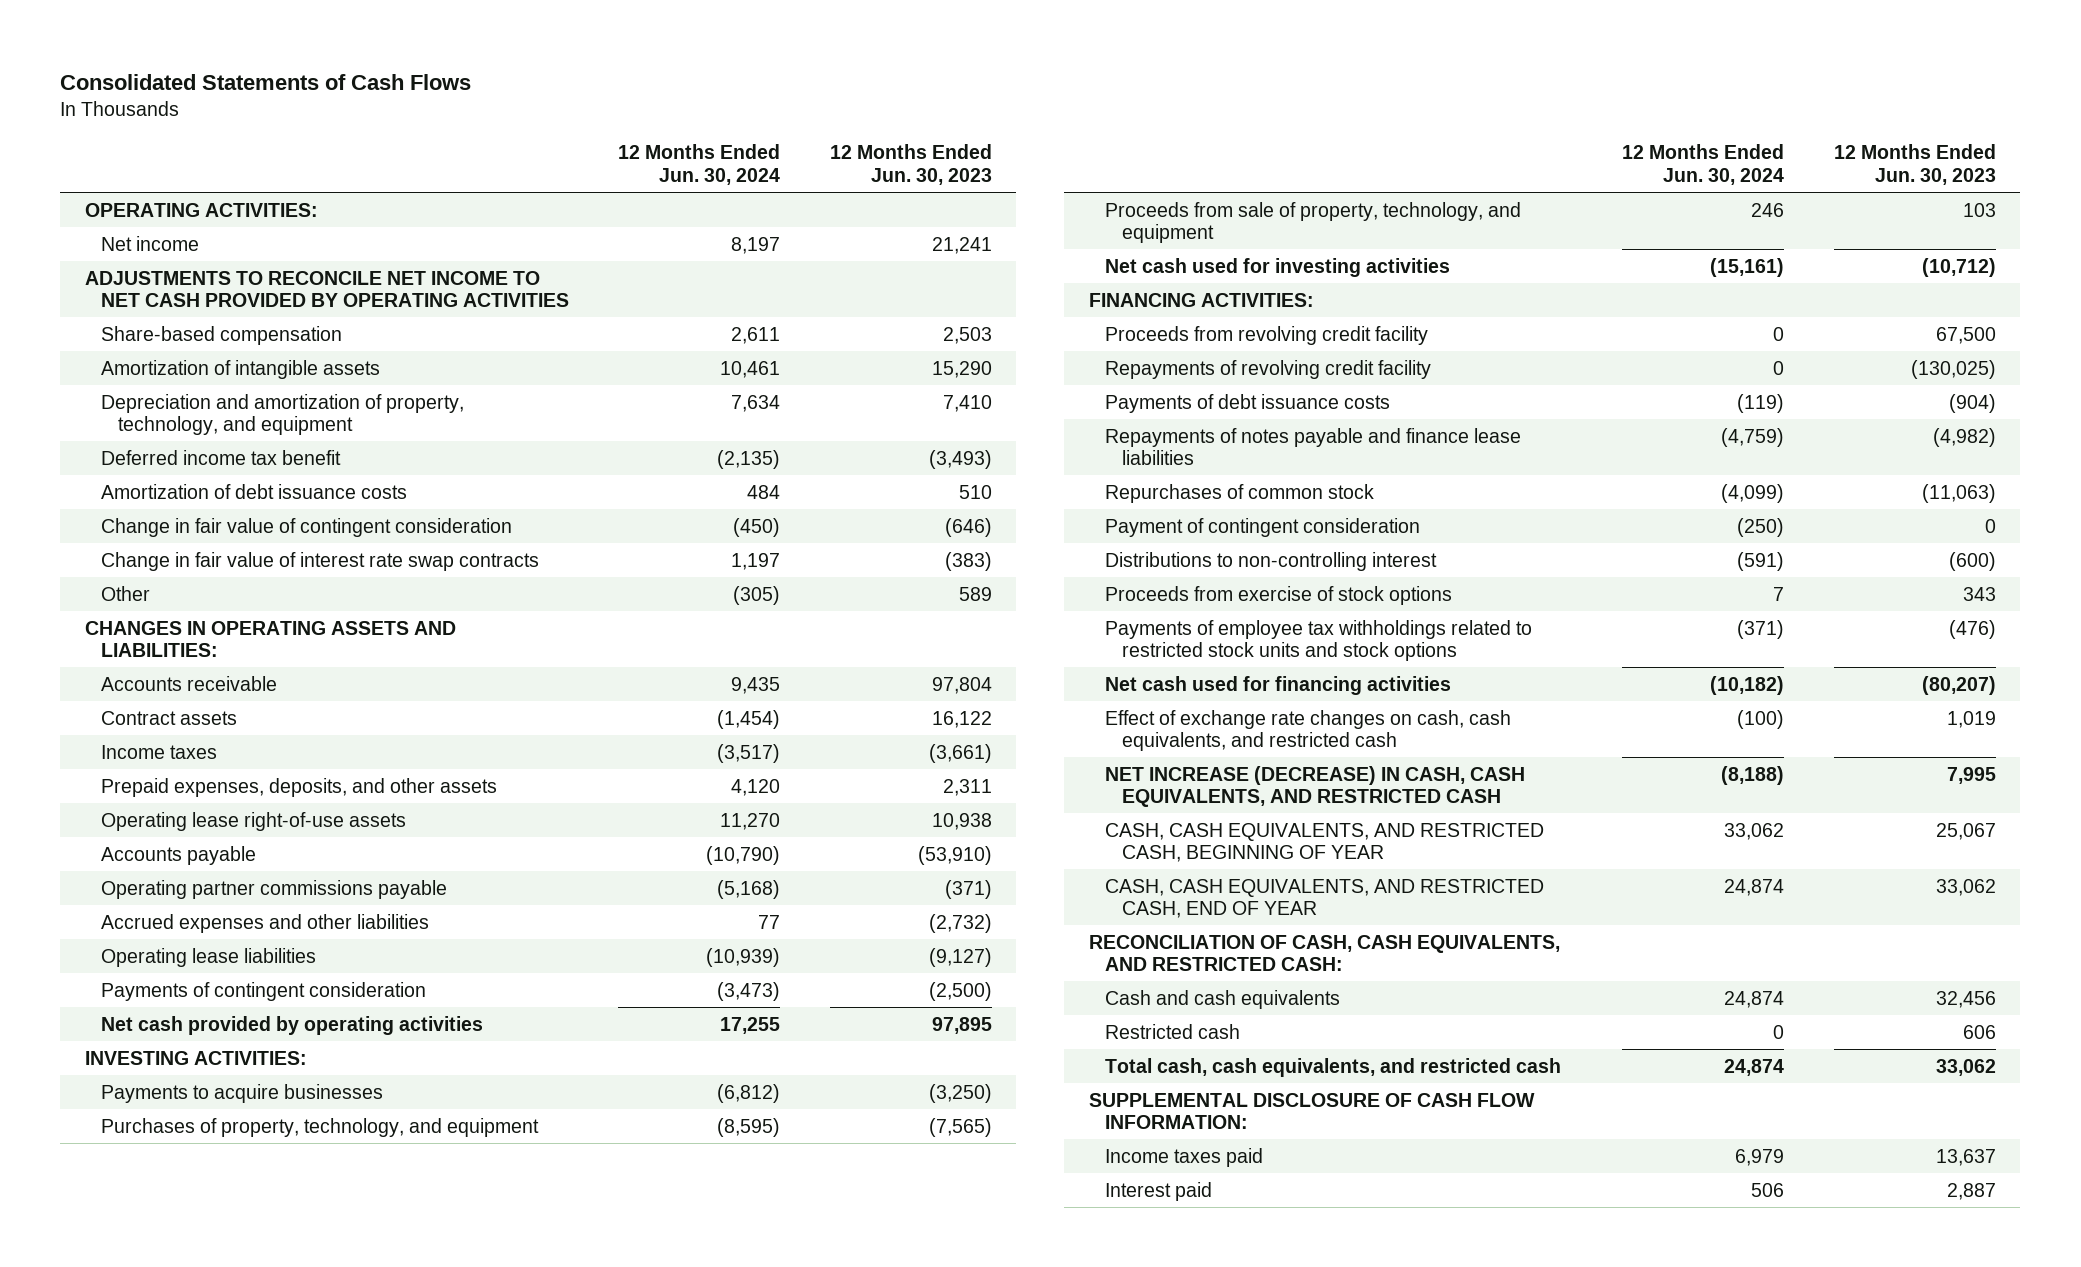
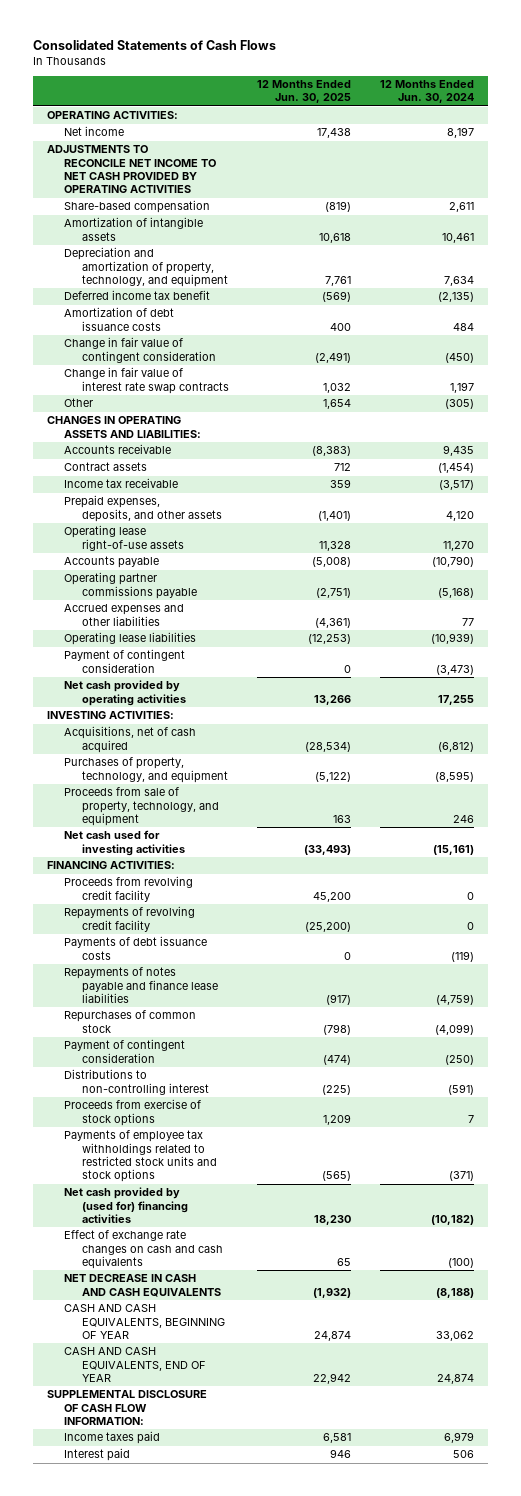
- | 12 Months Ended Jun. 30, 2024 | 12 Months Ended Jun. 30, 2023
+ | 12 Months Ended Jun. 30, 2025 | 12 Months Ended Jun. 30, 2024
- Income taxes | (3,517) | (3,661)
+ Income tax receivable | 359 | (3,517)
- Payments of contingent consideration | (3,473) | (2,500)
+ Payment of contingent consideration | 0 | (3,473)
- Payments to acquire businesses | (6,812) | (3,250)
+ Acquisitions, net of cash acquired | (28,534) | (6,812)
- Net cash used for financing activities | (10,182) | (80,207)
- Effect of exchange rate changes on cash, cash equivalents, and restricted cash | (100) | 1,019
- NET INCREASE (DECREASE) IN CASH, CASH EQUIVALENTS, AND RESTRICTED CASH | (8,188) | 7,995
- CASH, CASH EQUIVALENTS, AND RESTRICTED CASH, BEGINNING OF YEAR | 33,062 | 25,067
- CASH, CASH EQUIVALENTS, AND RESTRICTED CASH, END OF YEAR | 24,874 | 33,062
- RECONCILIATION OF CASH, CASH EQUIVALENTS, AND RESTRICTED CASH:
- Cash and cash equivalents | 24,874 | 32,456
- Restricted cash | 0 | 606
- Total cash, cash equivalents, and restricted cash | 24,874 | 33,062
+ Net cash provided by (used for) financing activities | 18,230 | (10,182)
+ Effect of exchange rate changes on cash and cash equivalents | 65 | (100)
+ NET DECREASE IN CASH AND CASH EQUIVALENTS | (1,932) | (8,188)
+ CASH AND CASH EQUIVALENTS, BEGINNING OF YEAR | 24,874 | 33,062
+ CASH AND CASH EQUIVALENTS, END OF YEAR | 22,942 | 24,874

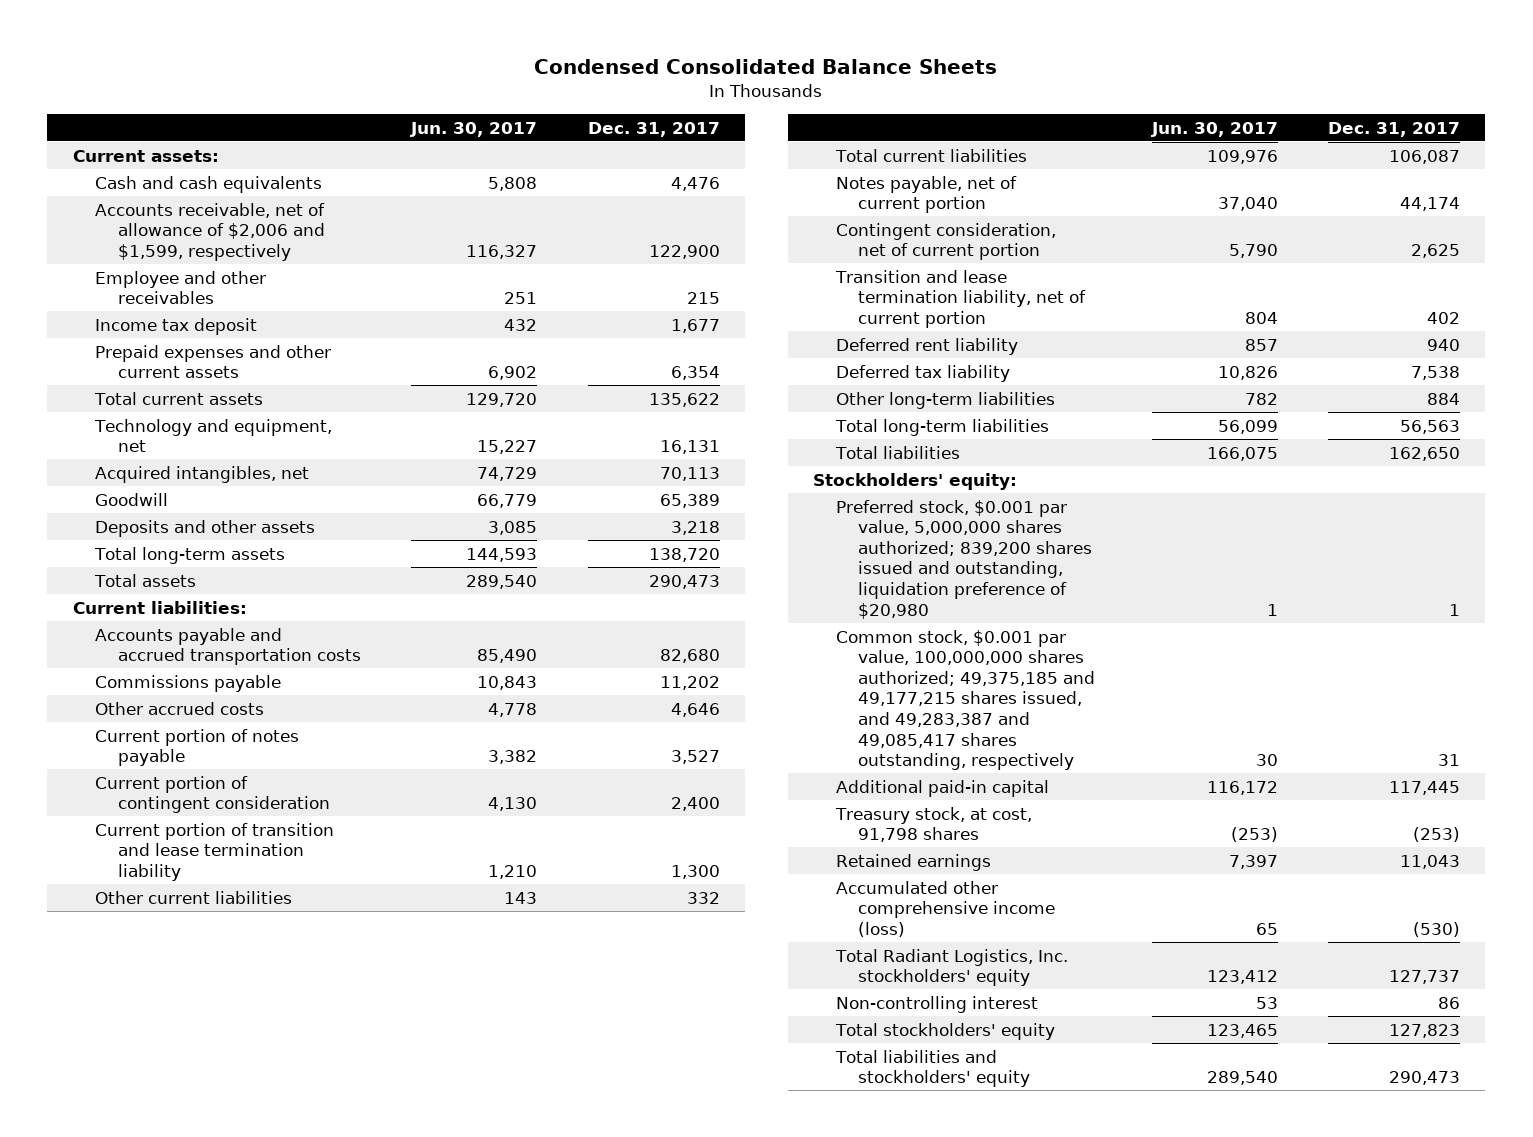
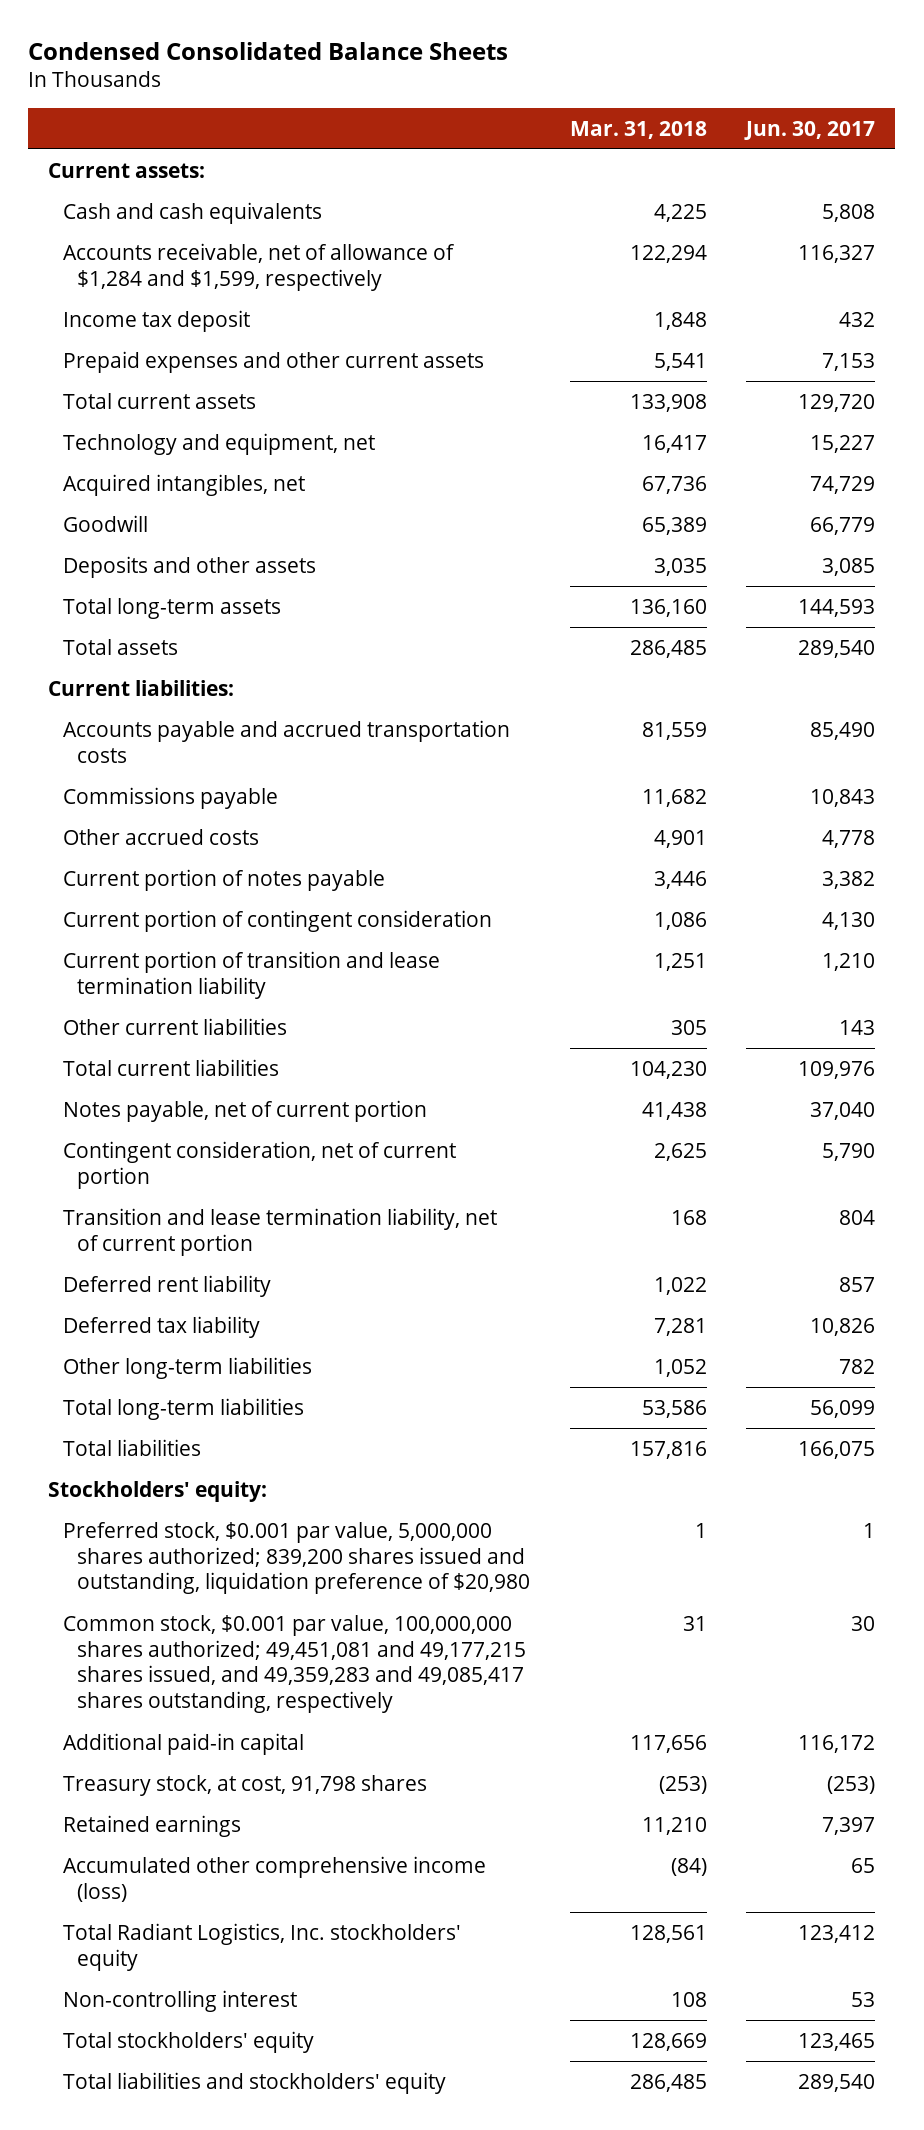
- | Jun. 30, 2017 | Dec. 31, 2017
+ | Mar. 31, 2018 | Jun. 30, 2017
- Accounts receivable, net of allowance of $2,006 and $1,599, respectively | 116,327 | 122,900
- Employee and other receivables | 251 | 215
+ Accounts receivable, net of allowance of $1,284 and $1,599, respectively | 122,294 | 116,327
- Prepaid expenses and other current assets | 6,902 | 6,354
+ Prepaid expenses and other current assets | 5,541 | 7,153
- Common stock, $0.001 par value, 100,000,000 shares authorized; 49,375,185 and 49,177,215 shares issued, and 49,283,387 and 49,085,417 shares outstanding, respectively | 30 | 31
+ Common stock, $0.001 par value, 100,000,000 shares authorized; 49,451,081 and 49,177,215 shares issued, and 49,359,283 and 49,085,417 shares outstanding, respectively | 31 | 30

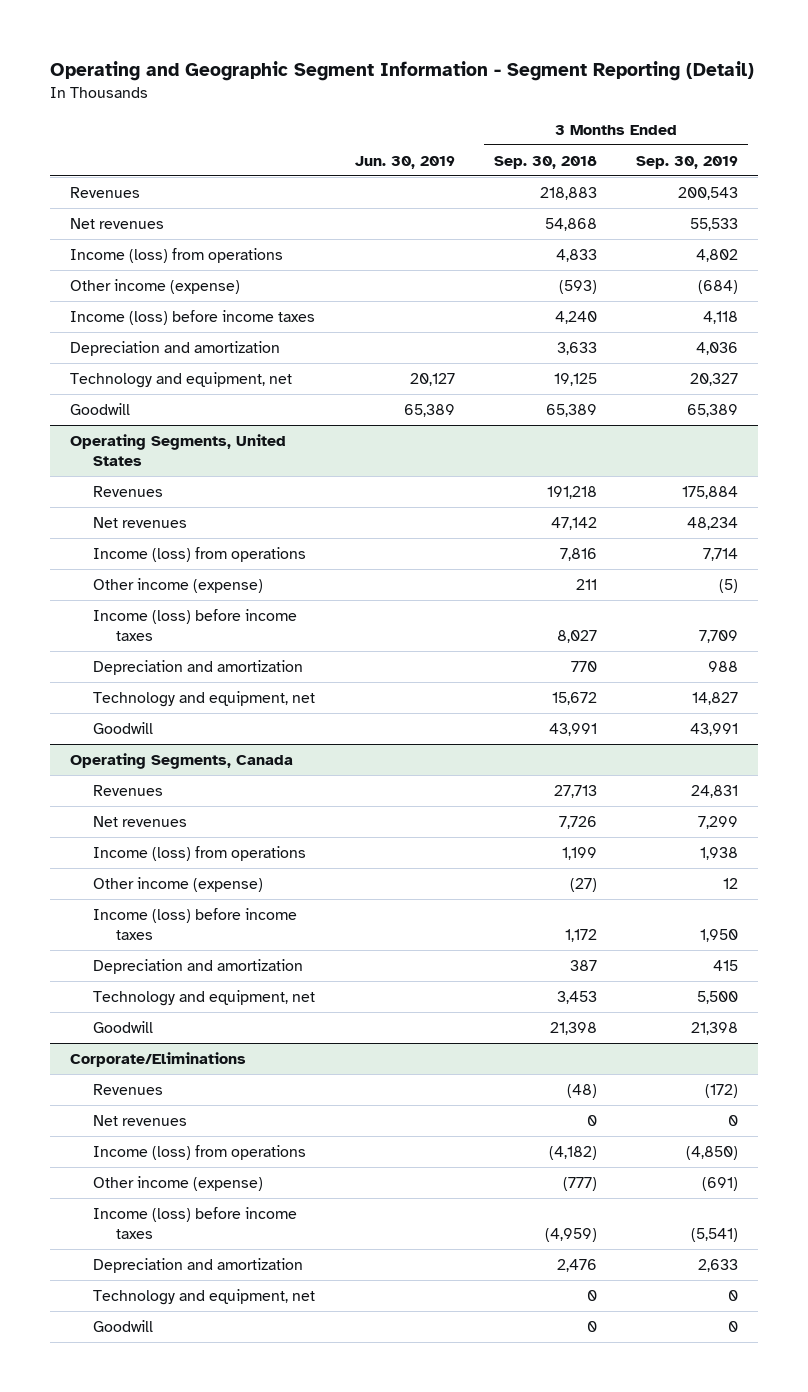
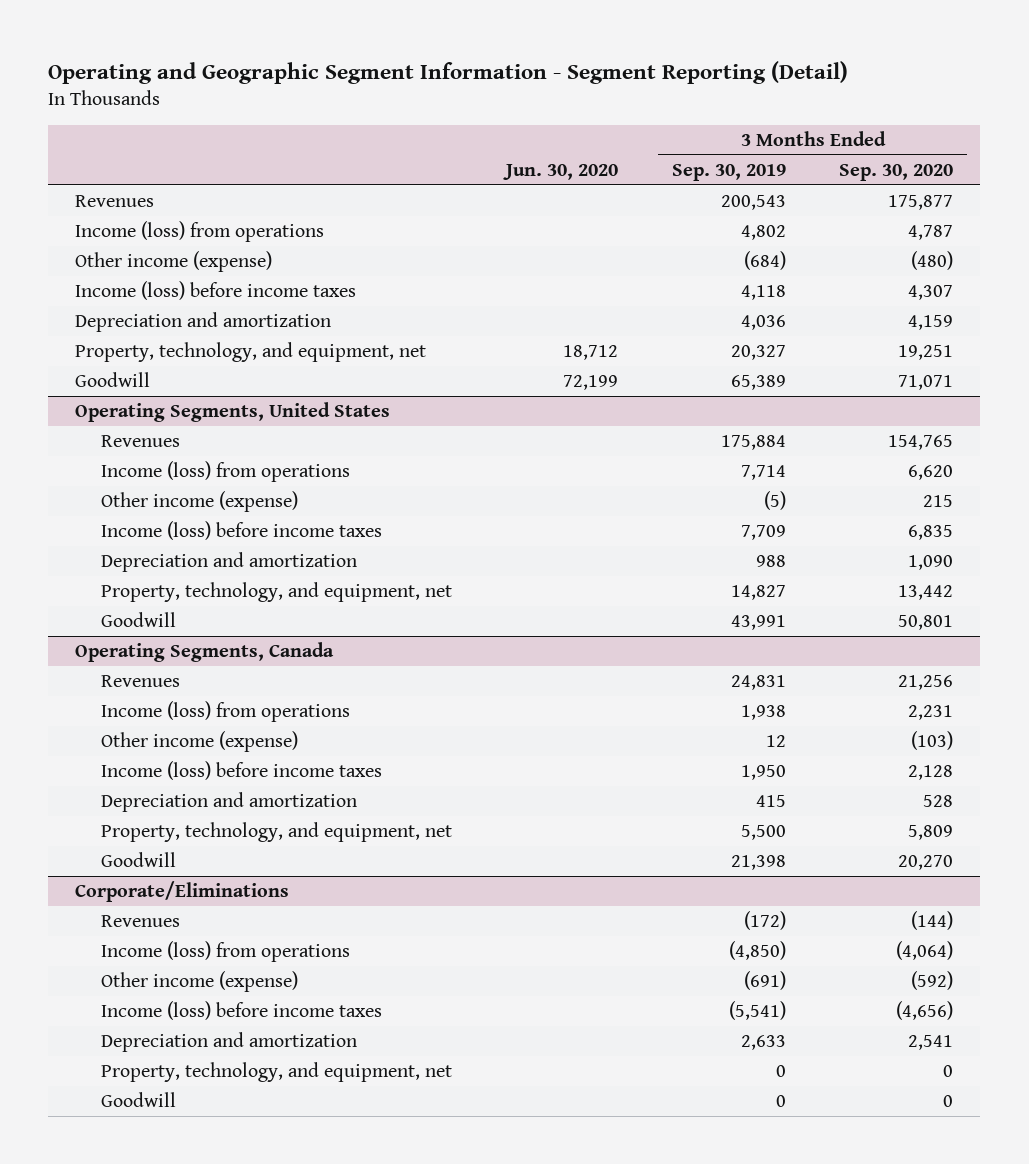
- | Jun. 30, 2019 | 3 Months Ended Sep. 30, 2018 | 3 Months Ended Sep. 30, 2019
+ | Jun. 30, 2020 | 3 Months Ended Sep. 30, 2019 | 3 Months Ended Sep. 30, 2020
- Net revenues | | 54,868 | 55,533
- Technology and equipment, net | 20,127 | 19,125 | 20,327
+ Property, technology, and equipment, net | 18,712 | 20,327 | 19,251
@ Operating Segments, United States
- Net revenues | | 47,142 | 48,234
- Technology and equipment, net | | 15,672 | 14,827
+ Property, technology, and equipment, net | | 14,827 | 13,442
@ Operating Segments, Canada
- Net revenues | | 7,726 | 7,299
- Technology and equipment, net | | 3,453 | 5,500
+ Property, technology, and equipment, net | | 5,500 | 5,809
@ Corporate/Eliminations
- Net revenues | | 0 | 0
- Technology and equipment, net | | 0 | 0
+ Property, technology, and equipment, net | | 0 | 0

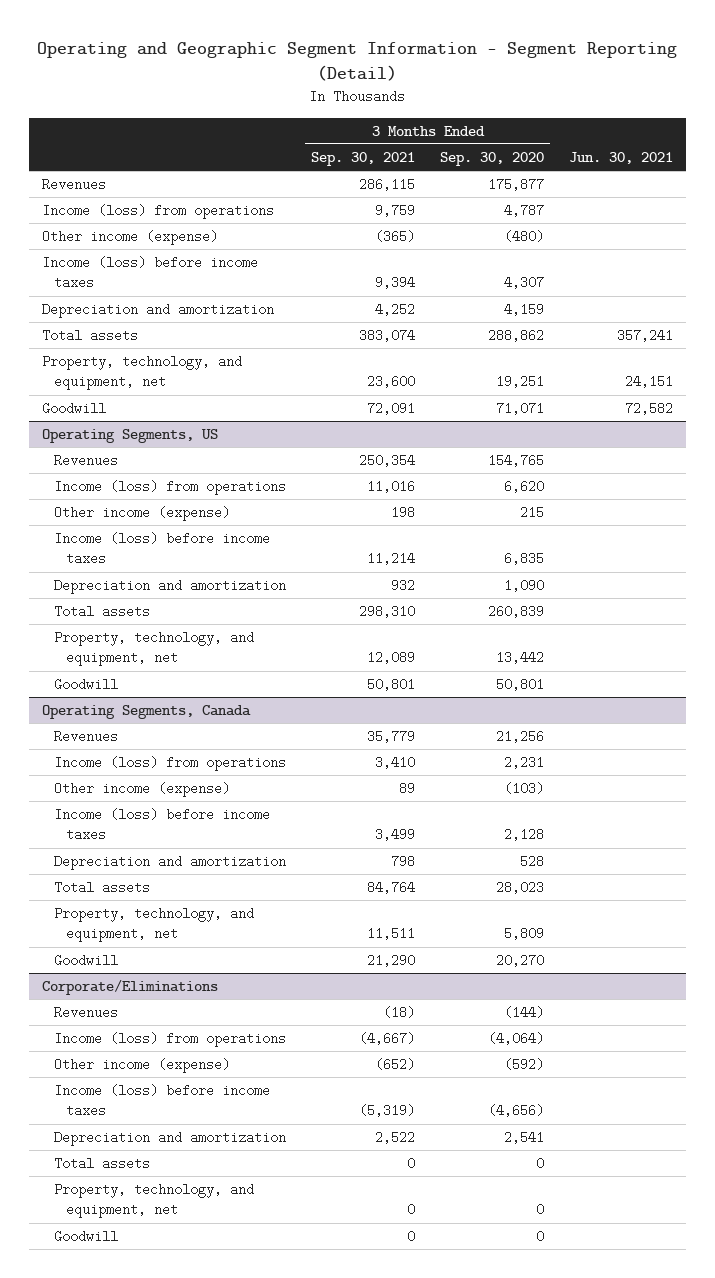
- | Jun. 30, 2020 | 3 Months Ended Sep. 30, 2019 | 3 Months Ended Sep. 30, 2020
+ | 3 Months Ended Sep. 30, 2021 | 3 Months Ended Sep. 30, 2020 | Jun. 30, 2021
+ Total assets | 383,074 | 288,862 | 357,241
- Operating Segments, United States
+ Operating Segments, US
+ Total assets | 298,310 | 260,839 |
@ Operating Segments, Canada
+ Total assets | 84,764 | 28,023 |
@ Corporate/Eliminations
+ Total assets | 0 | 0 |

